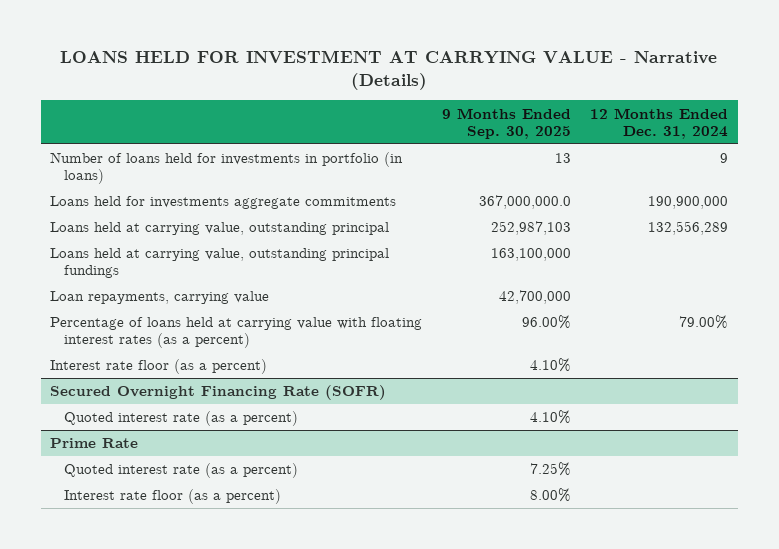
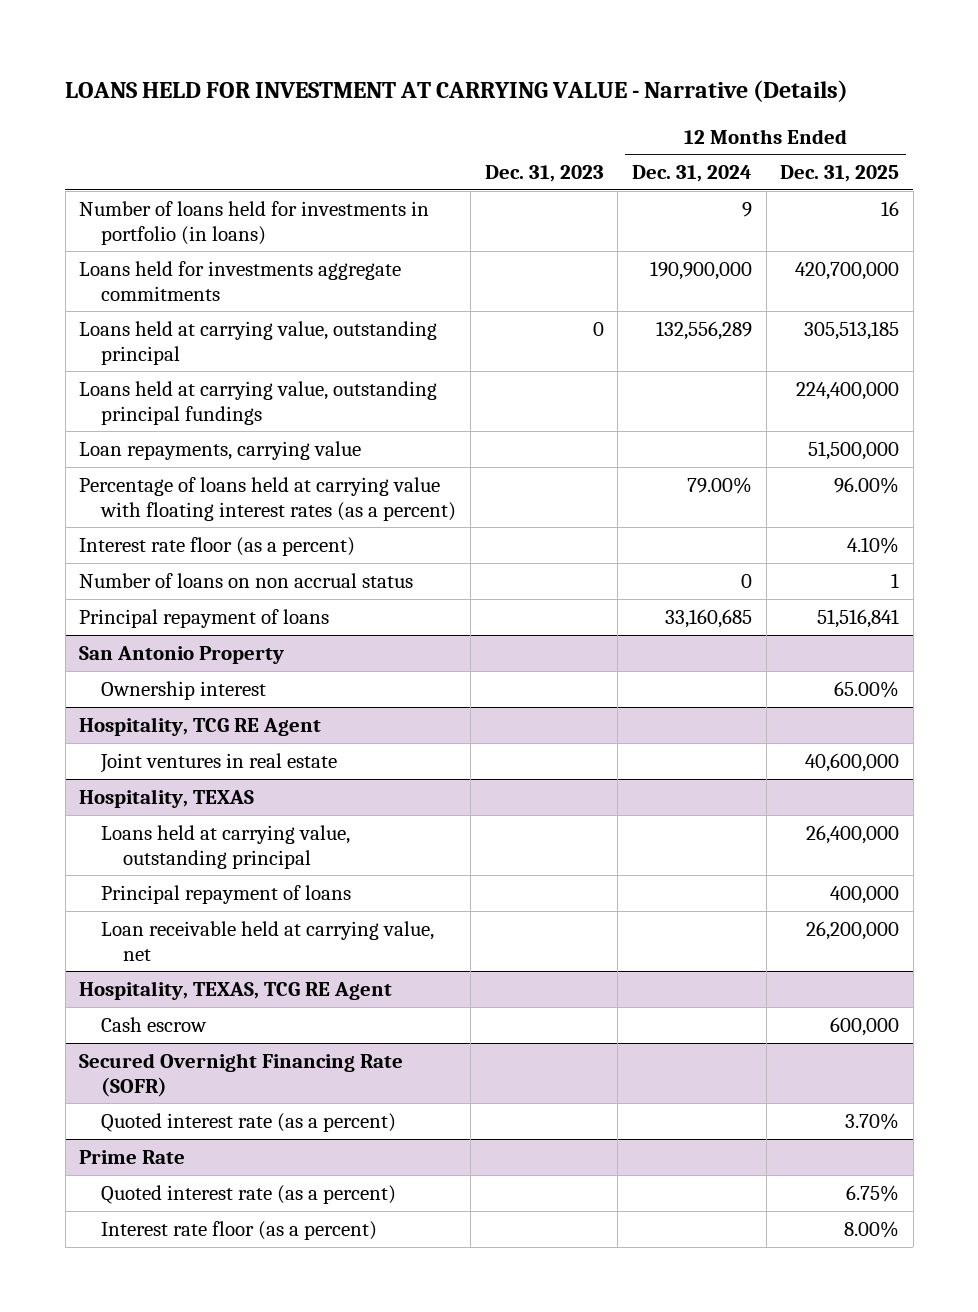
- | 9 Months Ended Sep. 30, 2025 | 12 Months Ended Dec. 31, 2024
+ | Dec. 31, 2023 | 12 Months Ended Dec. 31, 2024 | 12 Months Ended Dec. 31, 2025
+ Number of loans on non accrual status | | 0 | 1
+ Principal repayment of loans | | 33,160,685 | 51,516,841
+ San Antonio Property
+ Ownership interest | | | 65.00%
+ Hospitality, TCG RE Agent
+ Joint ventures in real estate | | | 40,600,000
+ Hospitality, TEXAS
+ Loans held at carrying value, outstanding principal | | | 26,400,000
+ Principal repayment of loans | | | 400,000
+ Loan receivable held at carrying value, net | | | 26,200,000
+ Hospitality, TEXAS, TCG RE Agent
+ Cash escrow | | | 600,000

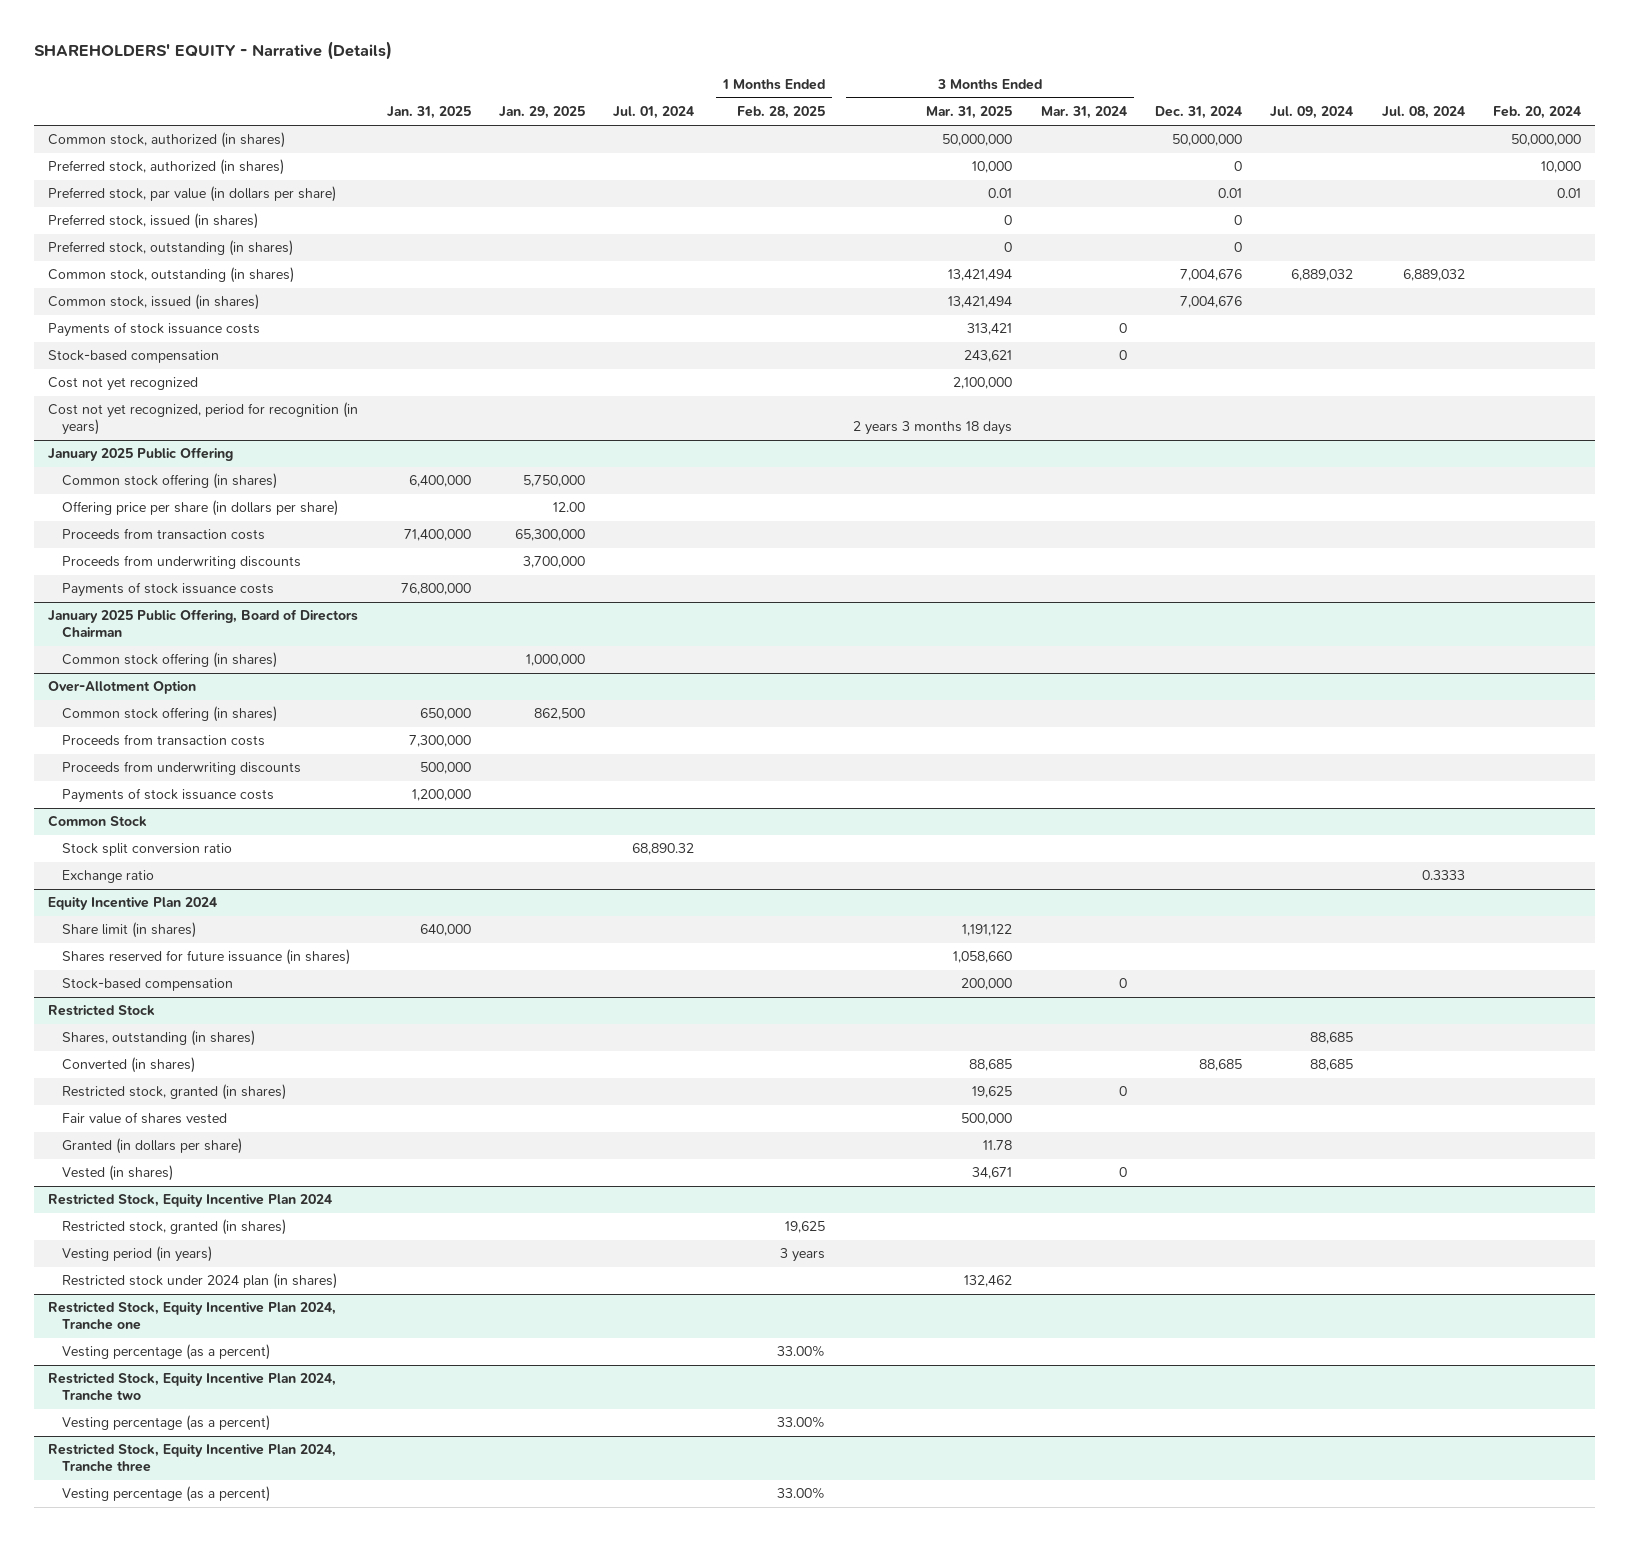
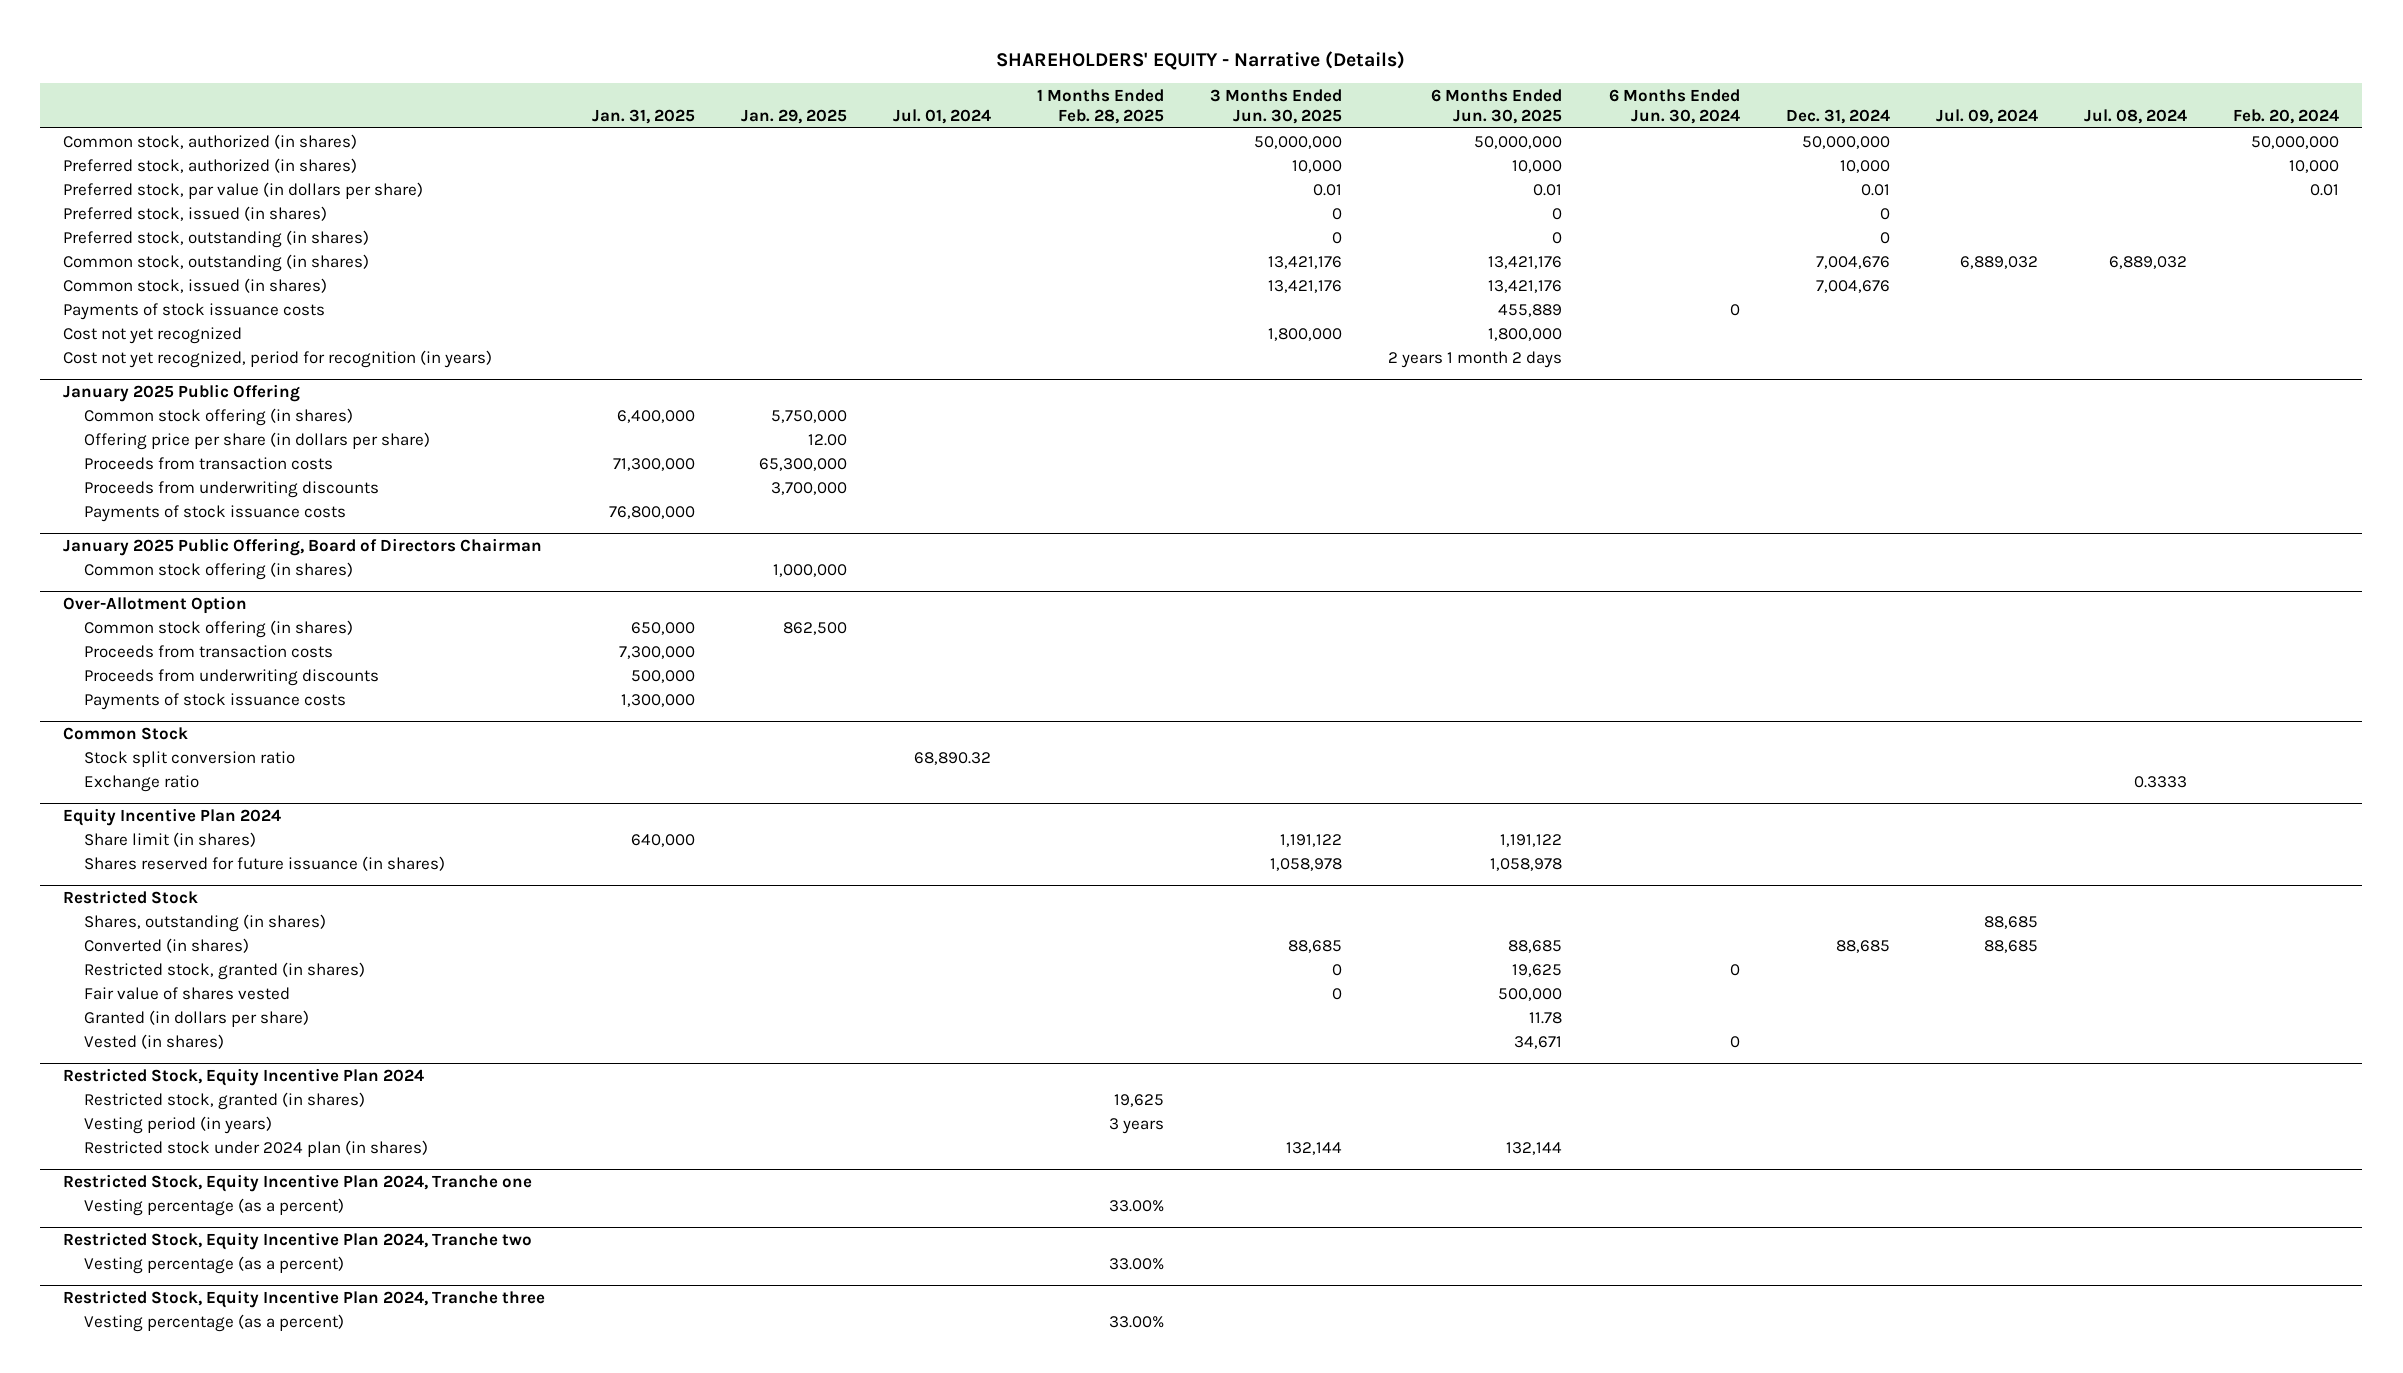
- | Jan. 31, 2025 | Jan. 29, 2025 | Jul. 01, 2024 | 1 Months Ended Feb. 28, 2025 | 3 Months Ended Mar. 31, 2025 | 3 Months Ended Mar. 31, 2024 | Dec. 31, 2024 | Jul. 09, 2024 | Jul. 08, 2024 | Feb. 20, 2024
+ | Jan. 31, 2025 | Jan. 29, 2025 | Jul. 01, 2024 | 1 Months Ended Feb. 28, 2025 | 3 Months Ended Jun. 30, 2025 | 6 Months Ended Jun. 30, 2025 | 6 Months Ended Jun. 30, 2024 | Dec. 31, 2024 | Jul. 09, 2024 | Jul. 08, 2024 | Feb. 20, 2024
- Preferred stock, authorized (in shares) | | | | | 10,000 | | 0 | | | 10,000
+ Preferred stock, authorized (in shares) | | | | | 10,000 | 10,000 | | 10,000 | | | 10,000
- Stock-based compensation | | | | | 243,621 | 0 | | | |
@ January 2025 Public Offering
- Proceeds from transaction costs | 71,400,000 | 65,300,000 | | | | | | | |
+ Proceeds from transaction costs | 71,300,000 | 65,300,000 | | | | | | | | |
@ Over-Allotment Option
- Payments of stock issuance costs | 1,200,000 | | | | | | | | |
+ Payments of stock issuance costs | 1,300,000 | | | | | | | | | |
@ Equity Incentive Plan 2024
- Stock-based compensation | | | | | 200,000 | 0 | | | |

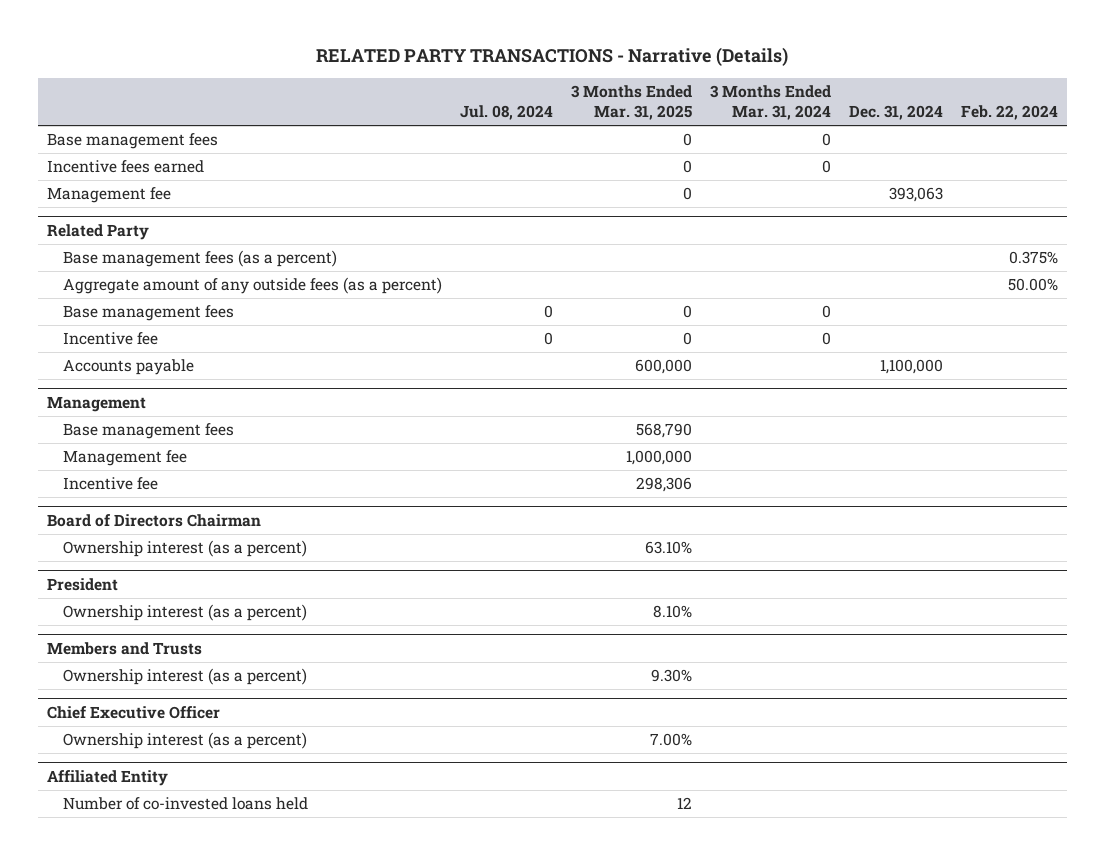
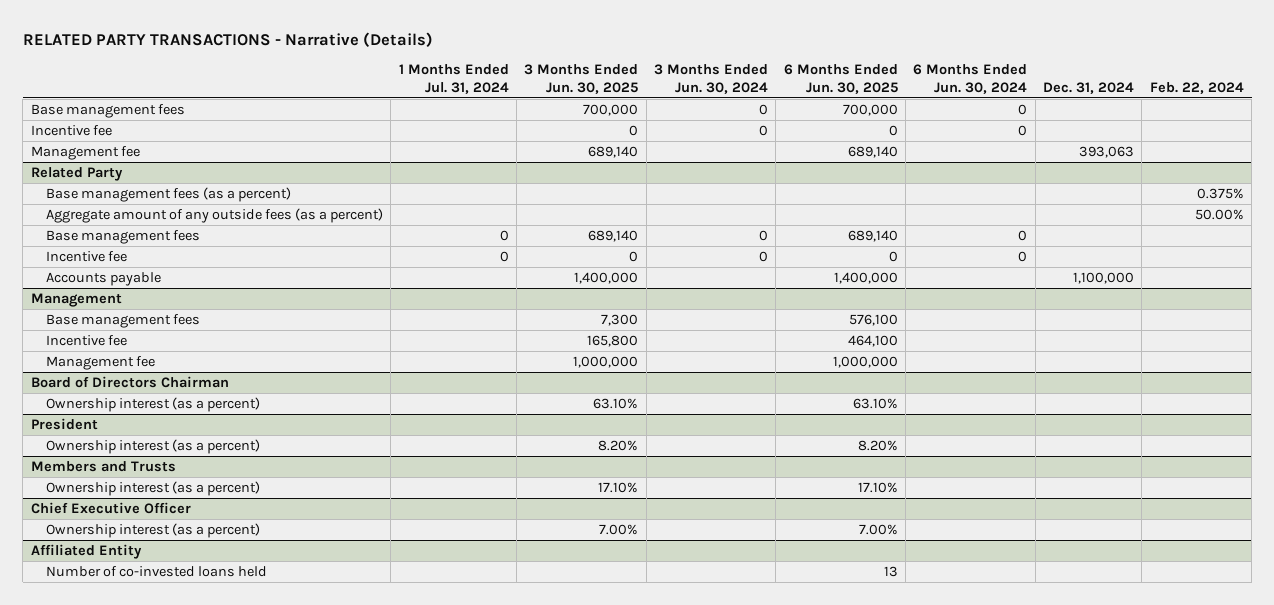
- | Jul. 08, 2024 | 3 Months Ended Mar. 31, 2025 | 3 Months Ended Mar. 31, 2024 | Dec. 31, 2024 | Feb. 22, 2024
+ | 1 Months Ended Jul. 31, 2024 | 3 Months Ended Jun. 30, 2025 | 3 Months Ended Jun. 30, 2024 | 6 Months Ended Jun. 30, 2025 | 6 Months Ended Jun. 30, 2024 | Dec. 31, 2024 | Feb. 22, 2024
- Incentive fees earned | | 0 | 0 | |
+ Incentive fee | | 0 | 0 | 0 | 0 | |
@ Management
moved down: Management fee | | 1,000,000 | | 1,000,000 | | |

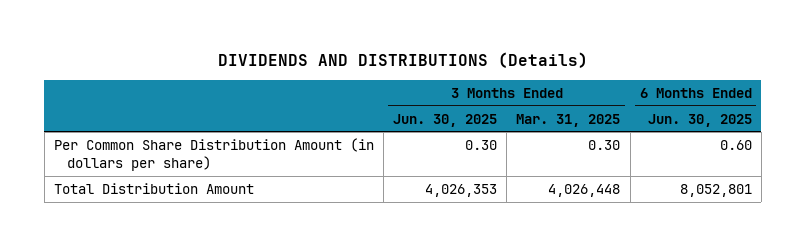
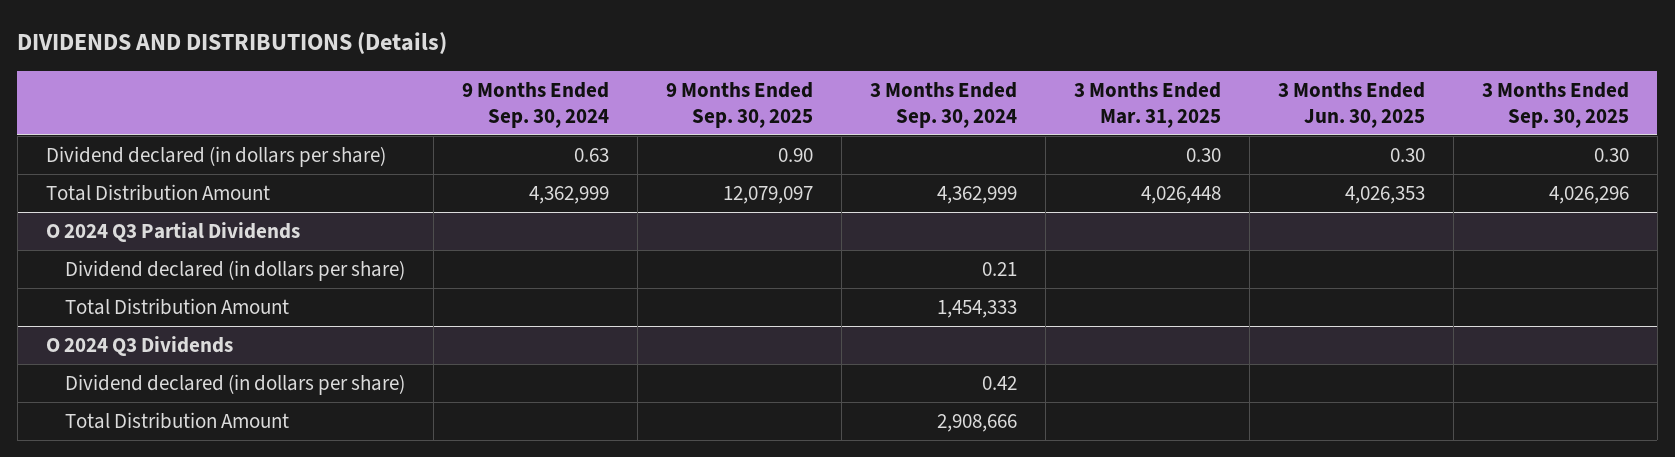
- | 3 Months Ended Jun. 30, 2025 | 3 Months Ended Mar. 31, 2025 | 6 Months Ended Jun. 30, 2025
+ | 9 Months Ended Sep. 30, 2024 | 9 Months Ended Sep. 30, 2025 | 3 Months Ended Sep. 30, 2024 | 3 Months Ended Mar. 31, 2025 | 3 Months Ended Jun. 30, 2025 | 3 Months Ended Sep. 30, 2025
- Per Common Share Distribution Amount (in dollars per share) | 0.30 | 0.30 | 0.60
+ Dividend declared (in dollars per share) | 0.63 | 0.90 | | 0.30 | 0.30 | 0.30
+ O 2024 Q3 Partial Dividends
+ Dividend declared (in dollars per share) | | | 0.21 | | |
+ Total Distribution Amount | | | 1,454,333 | | |
+ O 2024 Q3 Dividends
+ Dividend declared (in dollars per share) | | | 0.42 | | |
+ Total Distribution Amount | | | 2,908,666 | | |

